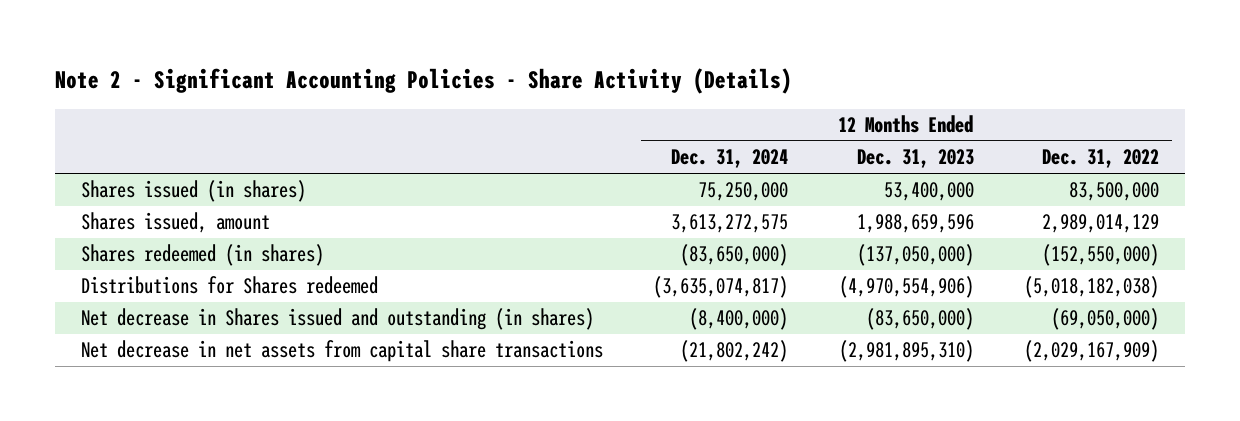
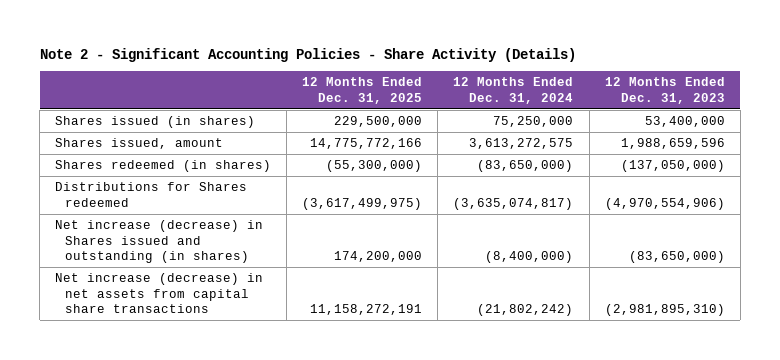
- | 12 Months Ended Dec. 31, 2024 | 12 Months Ended Dec. 31, 2023 | 12 Months Ended Dec. 31, 2022
+ | 12 Months Ended Dec. 31, 2025 | 12 Months Ended Dec. 31, 2024 | 12 Months Ended Dec. 31, 2023
- Net decrease in Shares issued and outstanding (in shares) | (8,400,000) | (83,650,000) | (69,050,000)
- Net decrease in net assets from capital share transactions | (21,802,242) | (2,981,895,310) | (2,029,167,909)
+ Net increase (decrease) in Shares issued and outstanding (in shares) | 174,200,000 | (8,400,000) | (83,650,000)
+ Net increase (decrease) in net assets from capital share transactions | 11,158,272,191 | (21,802,242) | (2,981,895,310)

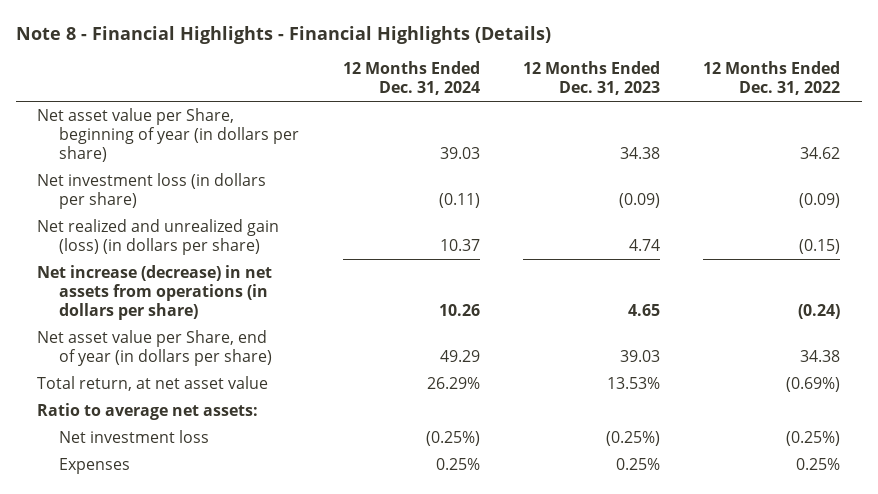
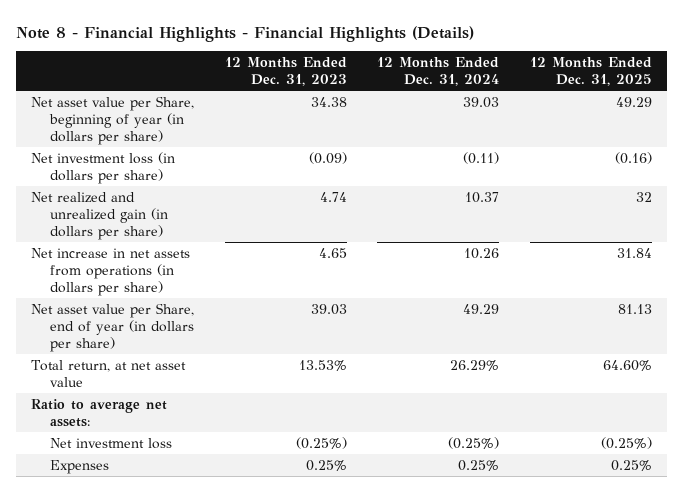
- | 12 Months Ended Dec. 31, 2024 | 12 Months Ended Dec. 31, 2023 | 12 Months Ended Dec. 31, 2022
+ | 12 Months Ended Dec. 31, 2023 | 12 Months Ended Dec. 31, 2024 | 12 Months Ended Dec. 31, 2025
- Net realized and unrealized gain (loss) (in dollars per share) | 10.37 | 4.74 | (0.15)
- Net increase (decrease) in net assets from operations (in dollars per share) | 10.26 | 4.65 | (0.24)
+ Net realized and unrealized gain (in dollars per share) | 4.74 | 10.37 | 32
+ Net increase in net assets from operations (in dollars per share) | 4.65 | 10.26 | 31.84

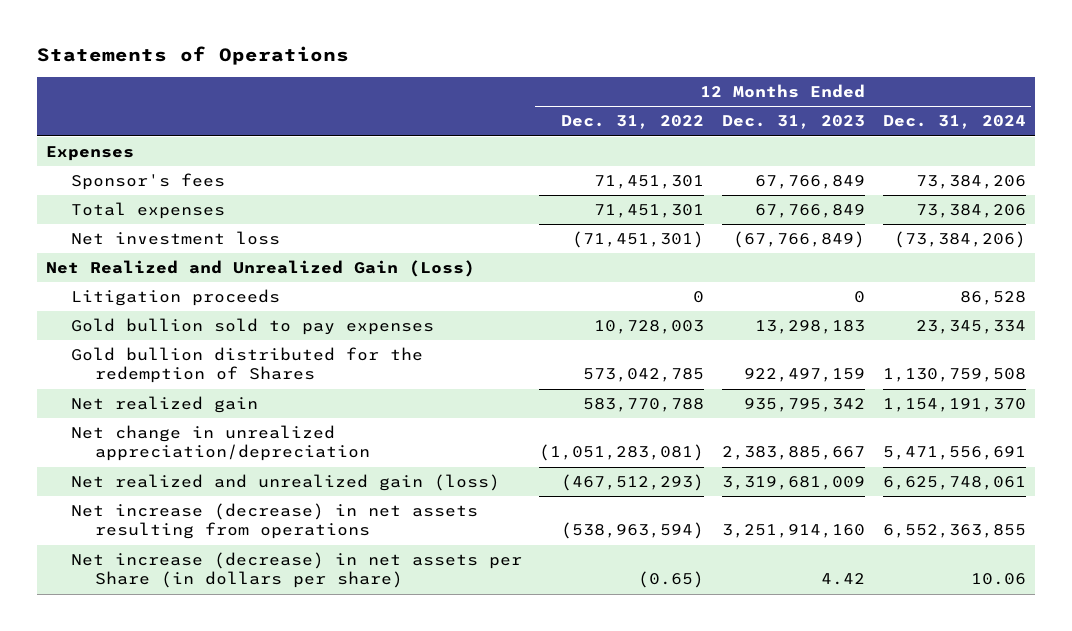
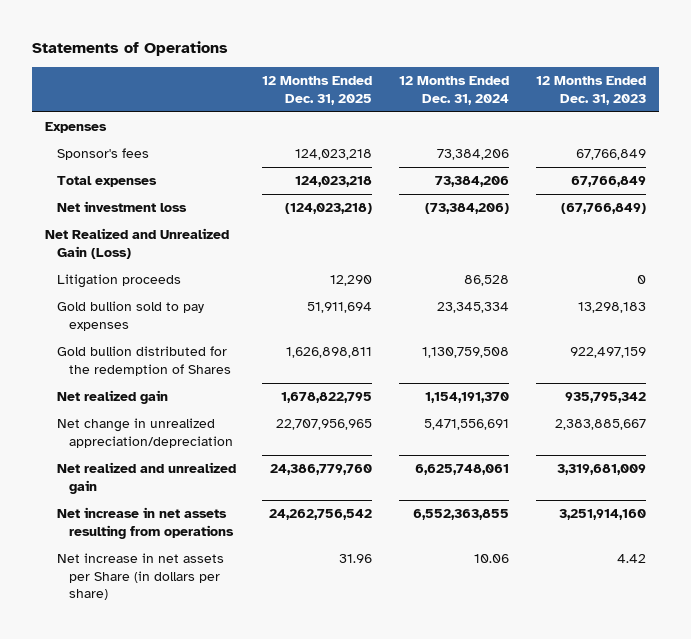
- | 12 Months Ended Dec. 31, 2022 | 12 Months Ended Dec. 31, 2023 | 12 Months Ended Dec. 31, 2024
+ | 12 Months Ended Dec. 31, 2025 | 12 Months Ended Dec. 31, 2024 | 12 Months Ended Dec. 31, 2023
- Net realized and unrealized gain (loss) | (467,512,293) | 3,319,681,009 | 6,625,748,061
- Net increase (decrease) in net assets resulting from operations | (538,963,594) | 3,251,914,160 | 6,552,363,855
- Net increase (decrease) in net assets per Share (in dollars per share) | (0.65) | 4.42 | 10.06
+ Net realized and unrealized gain | 24,386,779,760 | 6,625,748,061 | 3,319,681,009
+ Net increase in net assets resulting from operations | 24,262,756,542 | 6,552,363,855 | 3,251,914,160
+ Net increase in net assets per Share (in dollars per share) | 31.96 | 10.06 | 4.42

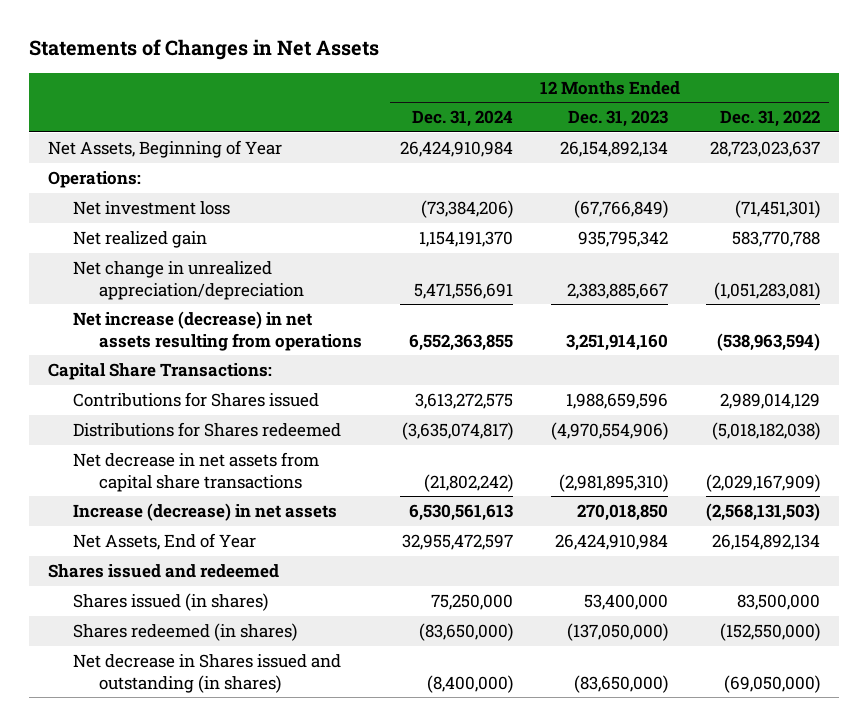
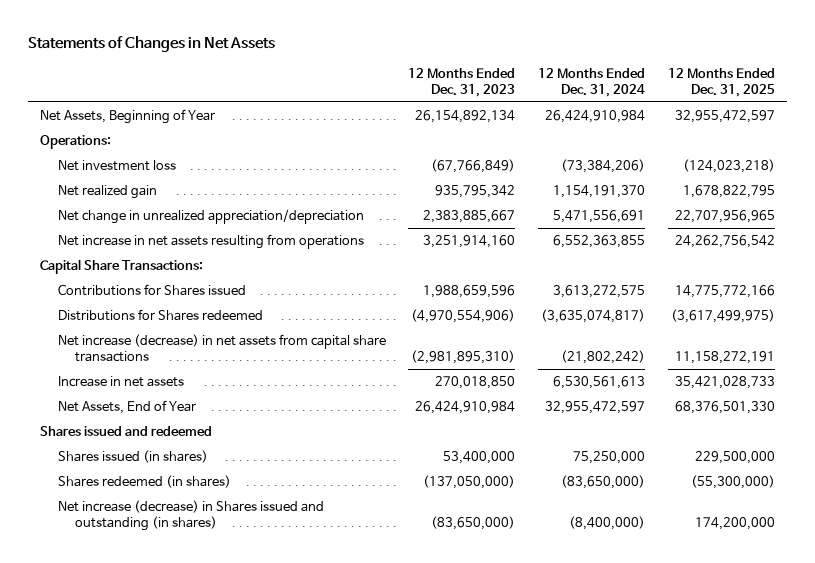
- | 12 Months Ended Dec. 31, 2024 | 12 Months Ended Dec. 31, 2023 | 12 Months Ended Dec. 31, 2022
+ | 12 Months Ended Dec. 31, 2023 | 12 Months Ended Dec. 31, 2024 | 12 Months Ended Dec. 31, 2025
- Net increase (decrease) in net assets resulting from operations | 6,552,363,855 | 3,251,914,160 | (538,963,594)
+ Net increase in net assets resulting from operations | 3,251,914,160 | 6,552,363,855 | 24,262,756,542
- Net decrease in net assets from capital share transactions | (21,802,242) | (2,981,895,310) | (2,029,167,909)
- Increase (decrease) in net assets | 6,530,561,613 | 270,018,850 | (2,568,131,503)
+ Net increase (decrease) in net assets from capital share transactions | (2,981,895,310) | (21,802,242) | 11,158,272,191
+ Increase in net assets | 270,018,850 | 6,530,561,613 | 35,421,028,733
- Net decrease in Shares issued and outstanding (in shares) | (8,400,000) | (83,650,000) | (69,050,000)
+ Net increase (decrease) in Shares issued and outstanding (in shares) | (83,650,000) | (8,400,000) | 174,200,000

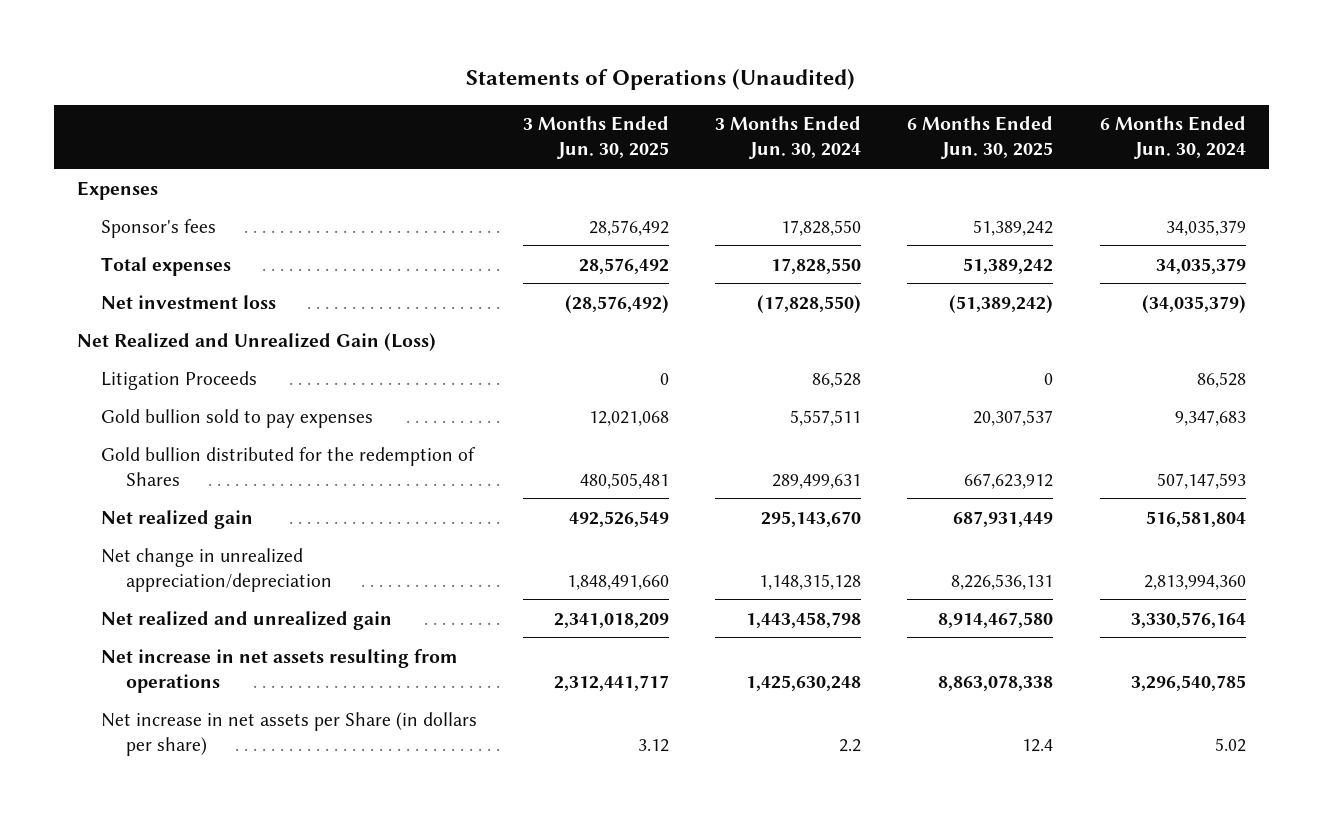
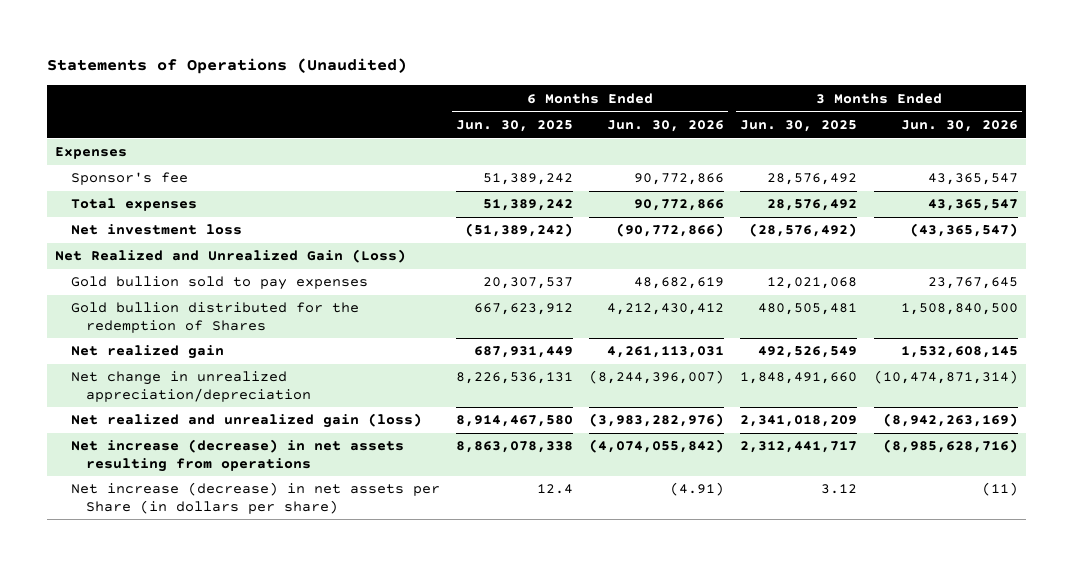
- | 3 Months Ended Jun. 30, 2025 | 3 Months Ended Jun. 30, 2024 | 6 Months Ended Jun. 30, 2025 | 6 Months Ended Jun. 30, 2024
+ | 6 Months Ended Jun. 30, 2025 | 6 Months Ended Jun. 30, 2026 | 3 Months Ended Jun. 30, 2025 | 3 Months Ended Jun. 30, 2026
- Sponsor's fees | 28,576,492 | 17,828,550 | 51,389,242 | 34,035,379
+ Sponsor's fee | 51,389,242 | 90,772,866 | 28,576,492 | 43,365,547
- Litigation Proceeds | 0 | 86,528 | 0 | 86,528
- Net realized and unrealized gain | 2,341,018,209 | 1,443,458,798 | 8,914,467,580 | 3,330,576,164
- Net increase in net assets resulting from operations | 2,312,441,717 | 1,425,630,248 | 8,863,078,338 | 3,296,540,785
- Net increase in net assets per Share (in dollars per share) | 3.12 | 2.2 | 12.4 | 5.02
+ Net realized and unrealized gain (loss) | 8,914,467,580 | (3,983,282,976) | 2,341,018,209 | (8,942,263,169)
+ Net increase (decrease) in net assets resulting from operations | 8,863,078,338 | (4,074,055,842) | 2,312,441,717 | (8,985,628,716)
+ Net increase (decrease) in net assets per Share (in dollars per share) | 12.4 | (4.91) | 3.12 | (11)

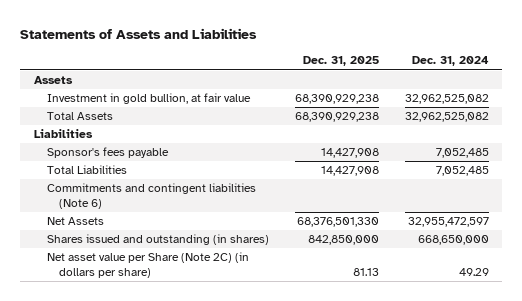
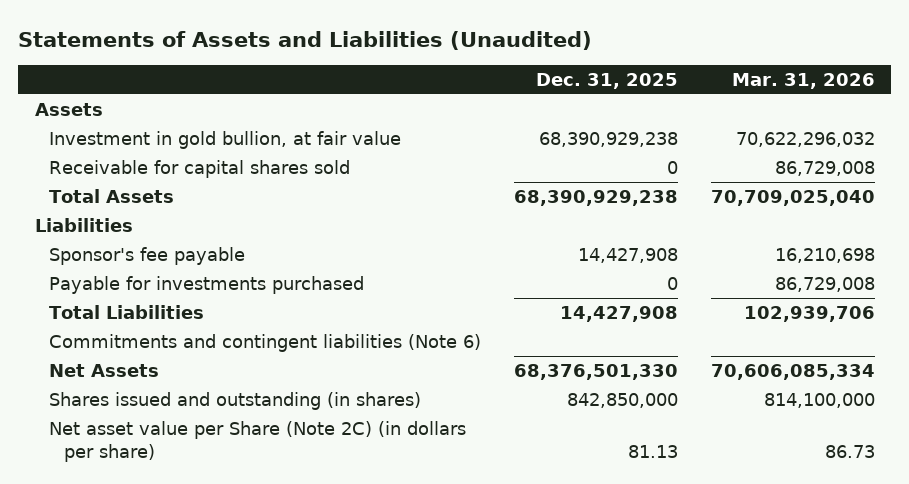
- Statements of Assets and Liabilities
+ Statements of Assets and Liabilities (Unaudited)
- | Dec. 31, 2025 | Dec. 31, 2024
+ | Dec. 31, 2025 | Mar. 31, 2026
+ Receivable for capital shares sold | 0 | 86,729,008
- Sponsor's fees payable | 14,427,908 | 7,052,485
+ Sponsor's fee payable | 14,427,908 | 16,210,698
+ Payable for investments purchased | 0 | 86,729,008

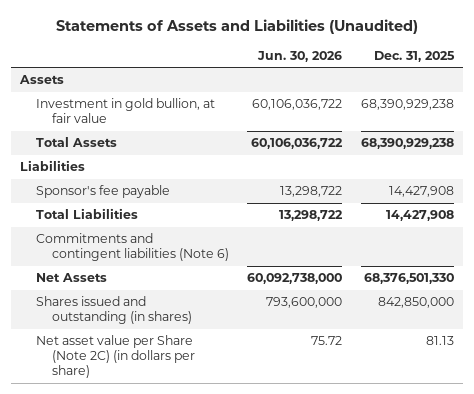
- | Dec. 31, 2025 | Mar. 31, 2026
+ | Jun. 30, 2026 | Dec. 31, 2025
- Receivable for capital shares sold | 0 | 86,729,008
- Payable for investments purchased | 0 | 86,729,008

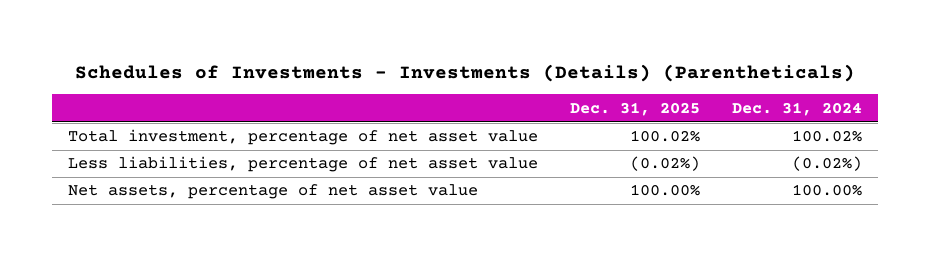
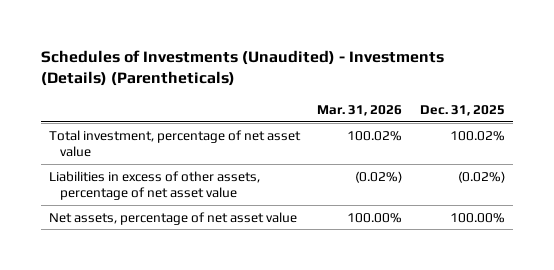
- Schedules of Investments - Investments (Details) (Parentheticals)
+ Schedules of Investments (Unaudited) - Investments (Details) (Parentheticals)
- | Dec. 31, 2025 | Dec. 31, 2024
+ | Mar. 31, 2026 | Dec. 31, 2025
- Less liabilities, percentage of net asset value | (0.02%) | (0.02%)
+ Liabilities in excess of other assets, percentage of net asset value | (0.02%) | (0.02%)

